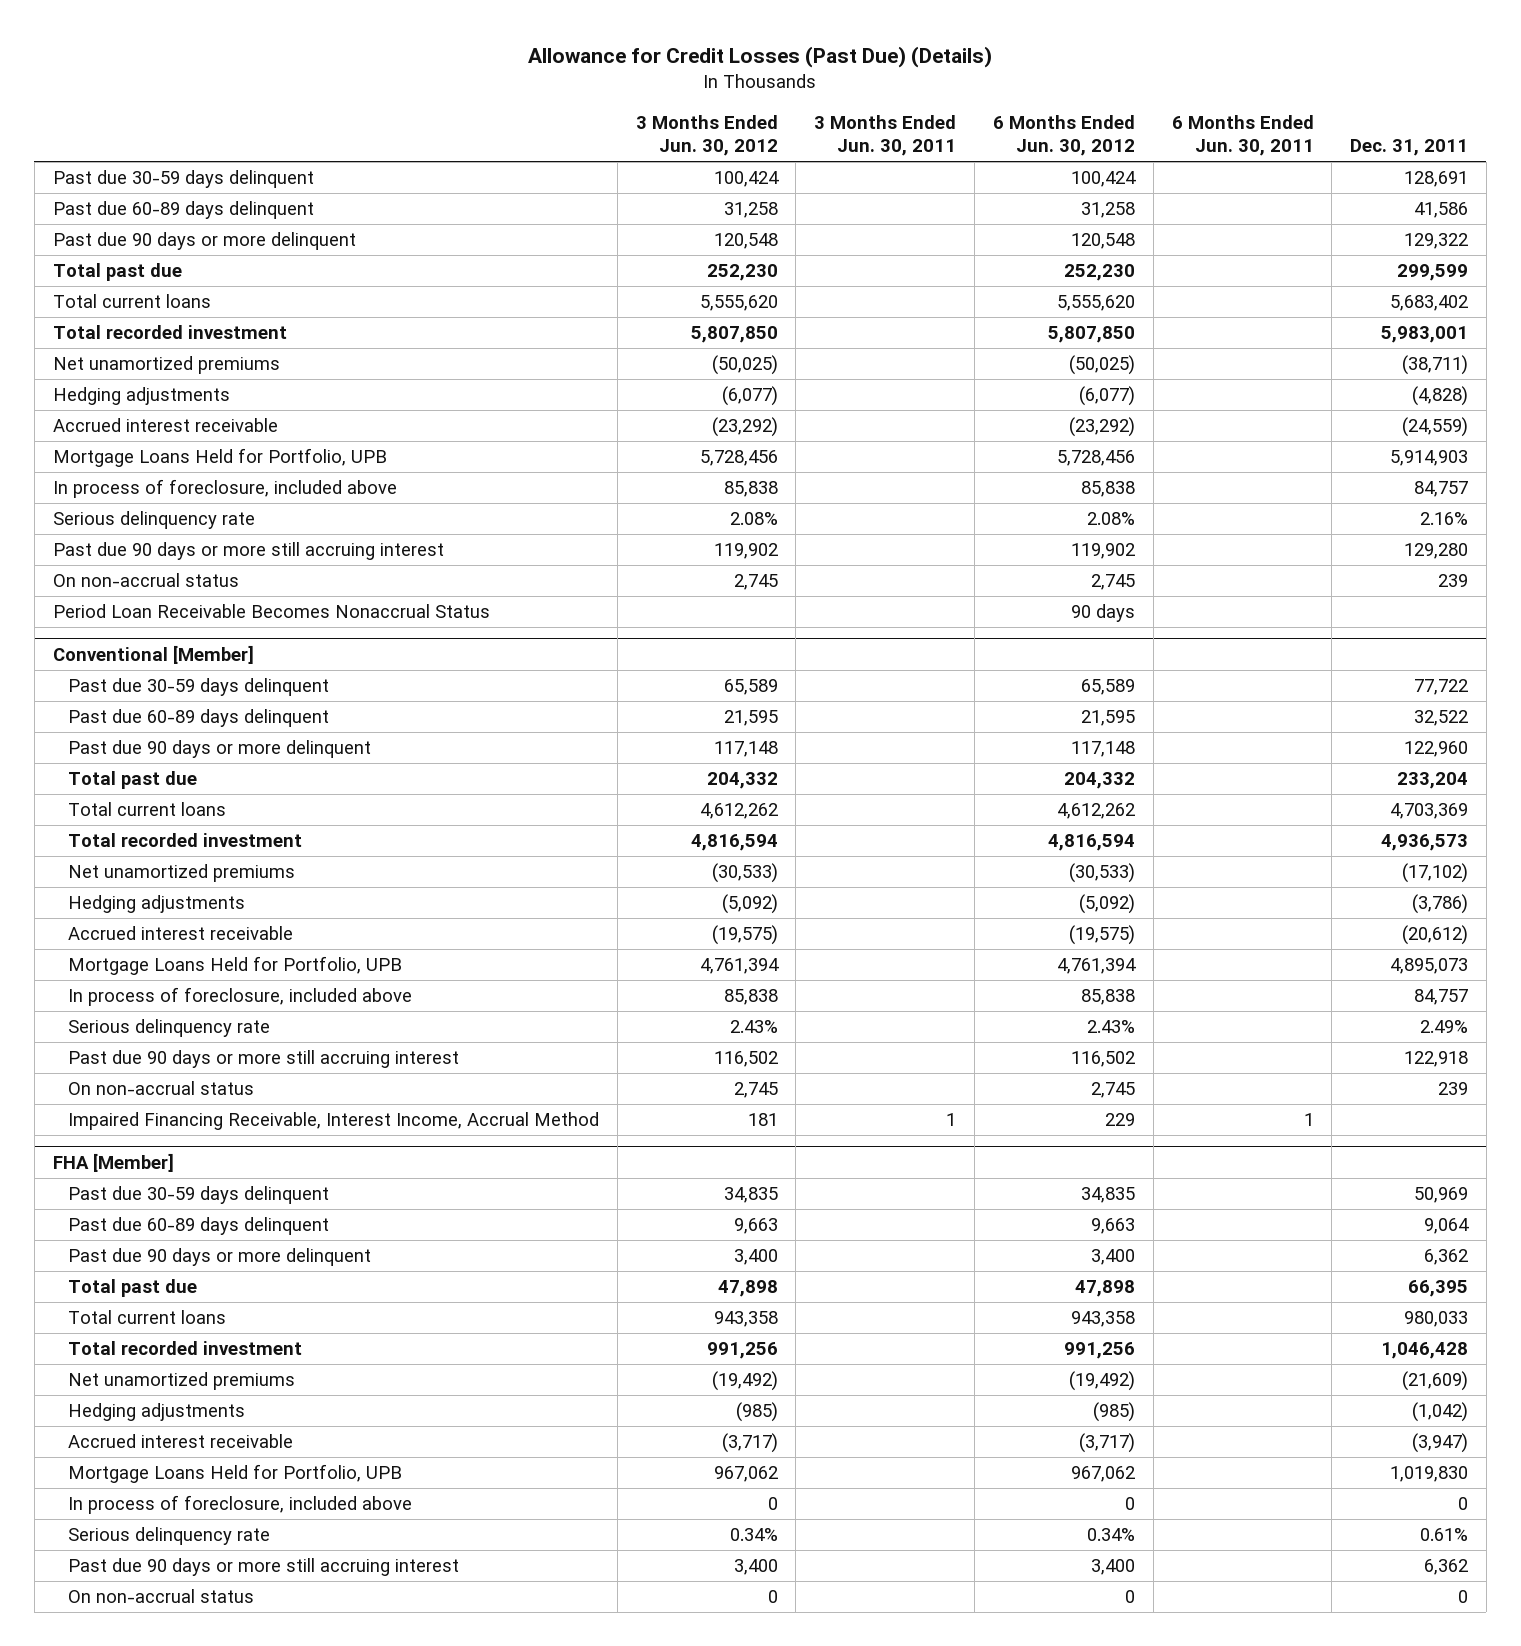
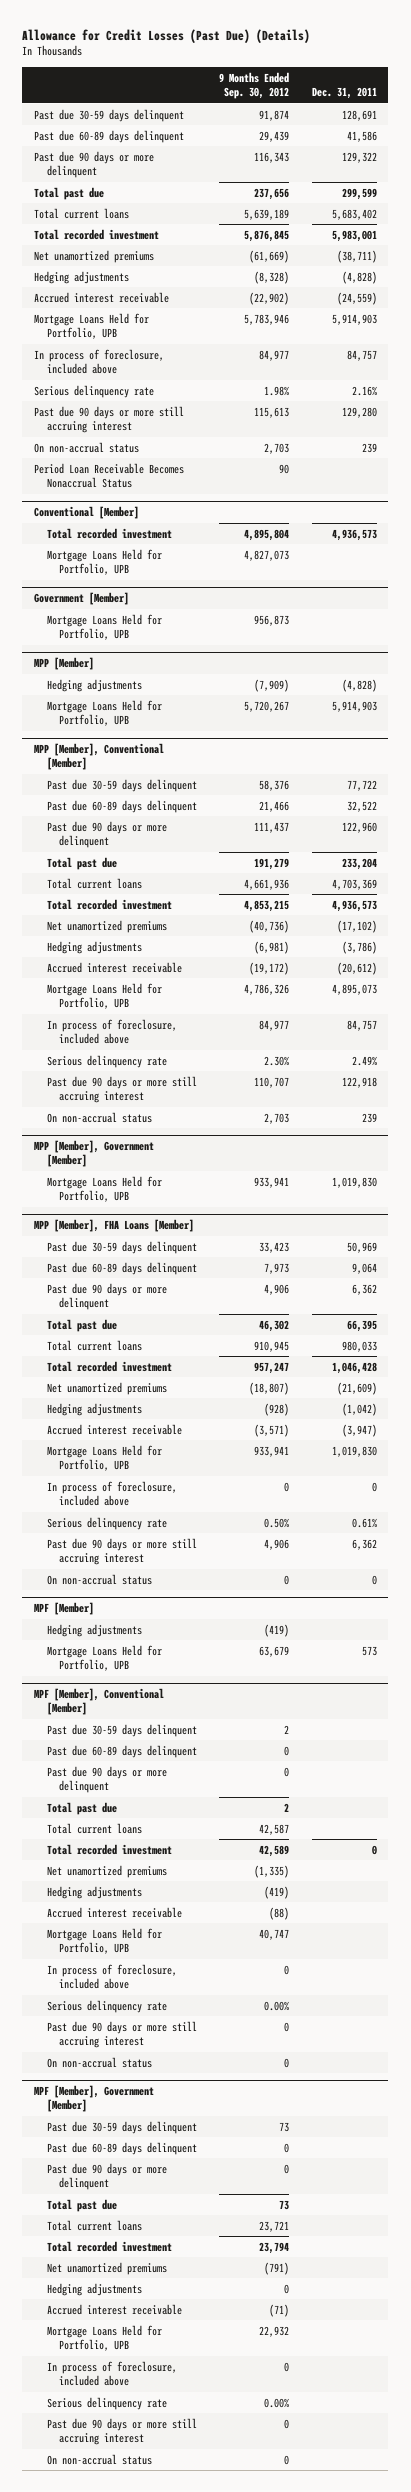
- | 3 Months Ended Jun. 30, 2012 | 3 Months Ended Jun. 30, 2011 | 6 Months Ended Jun. 30, 2012 | 6 Months Ended Jun. 30, 2011 | Dec. 31, 2011
+ | 9 Months Ended Sep. 30, 2012 | Dec. 31, 2011
@ Conventional [Member]
+ Total recorded investment | 4,895,804 | 4,936,573
+ Mortgage Loans Held for Portfolio, UPB | 4,827,073 |
+ Government [Member]
+ Mortgage Loans Held for Portfolio, UPB | 956,873 |
+ MPP [Member]
+ Hedging adjustments | (7,909) | (4,828)
+ Mortgage Loans Held for Portfolio, UPB | 5,720,267 | 5,914,903
+ MPP [Member], Conventional [Member]
@ Conventional [Member]
- Impaired Financing Receivable, Interest Income, Accrual Method | 181 | 1 | 229 | 1 |
- FHA [Member]
+ MPP [Member], Government [Member]
+ Mortgage Loans Held for Portfolio, UPB | 933,941 | 1,019,830
+ MPP [Member], FHA Loans [Member]
+ MPF [Member]
+ Hedging adjustments | (419) |
+ Mortgage Loans Held for Portfolio, UPB | 63,679 | 573
+ MPF [Member], Conventional [Member]
+ Past due 30-59 days delinquent | 2 |
+ Past due 60-89 days delinquent | 0 |
+ Past due 90 days or more delinquent | 0 |
+ Total past due | 2 |
+ Total current loans | 42,587 |
+ Total recorded investment | 42,589 | 0
+ Net unamortized premiums | (1,335) |
+ Hedging adjustments | (419) |
+ Accrued interest receivable | (88) |
+ Mortgage Loans Held for Portfolio, UPB | 40,747 |
+ In process of foreclosure, included above | 0 |
+ Serious delinquency rate | 0.00% |
+ Past due 90 days or more still accruing interest | 0 |
+ On non-accrual status | 0 |
+ MPF [Member], Government [Member]
+ Past due 30-59 days delinquent | 73 |
+ Past due 60-89 days delinquent | 0 |
+ Past due 90 days or more delinquent | 0 |
+ Total past due | 73 |
+ Total current loans | 23,721 |
+ Total recorded investment | 23,794 |
+ Net unamortized premiums | (791) |
+ Hedging adjustments | 0 |
+ Accrued interest receivable | (71) |
+ Mortgage Loans Held for Portfolio, UPB | 22,932 |
+ In process of foreclosure, included above | 0 |
+ Serious delinquency rate | 0.00% |
+ Past due 90 days or more still accruing interest | 0 |
+ On non-accrual status | 0 |

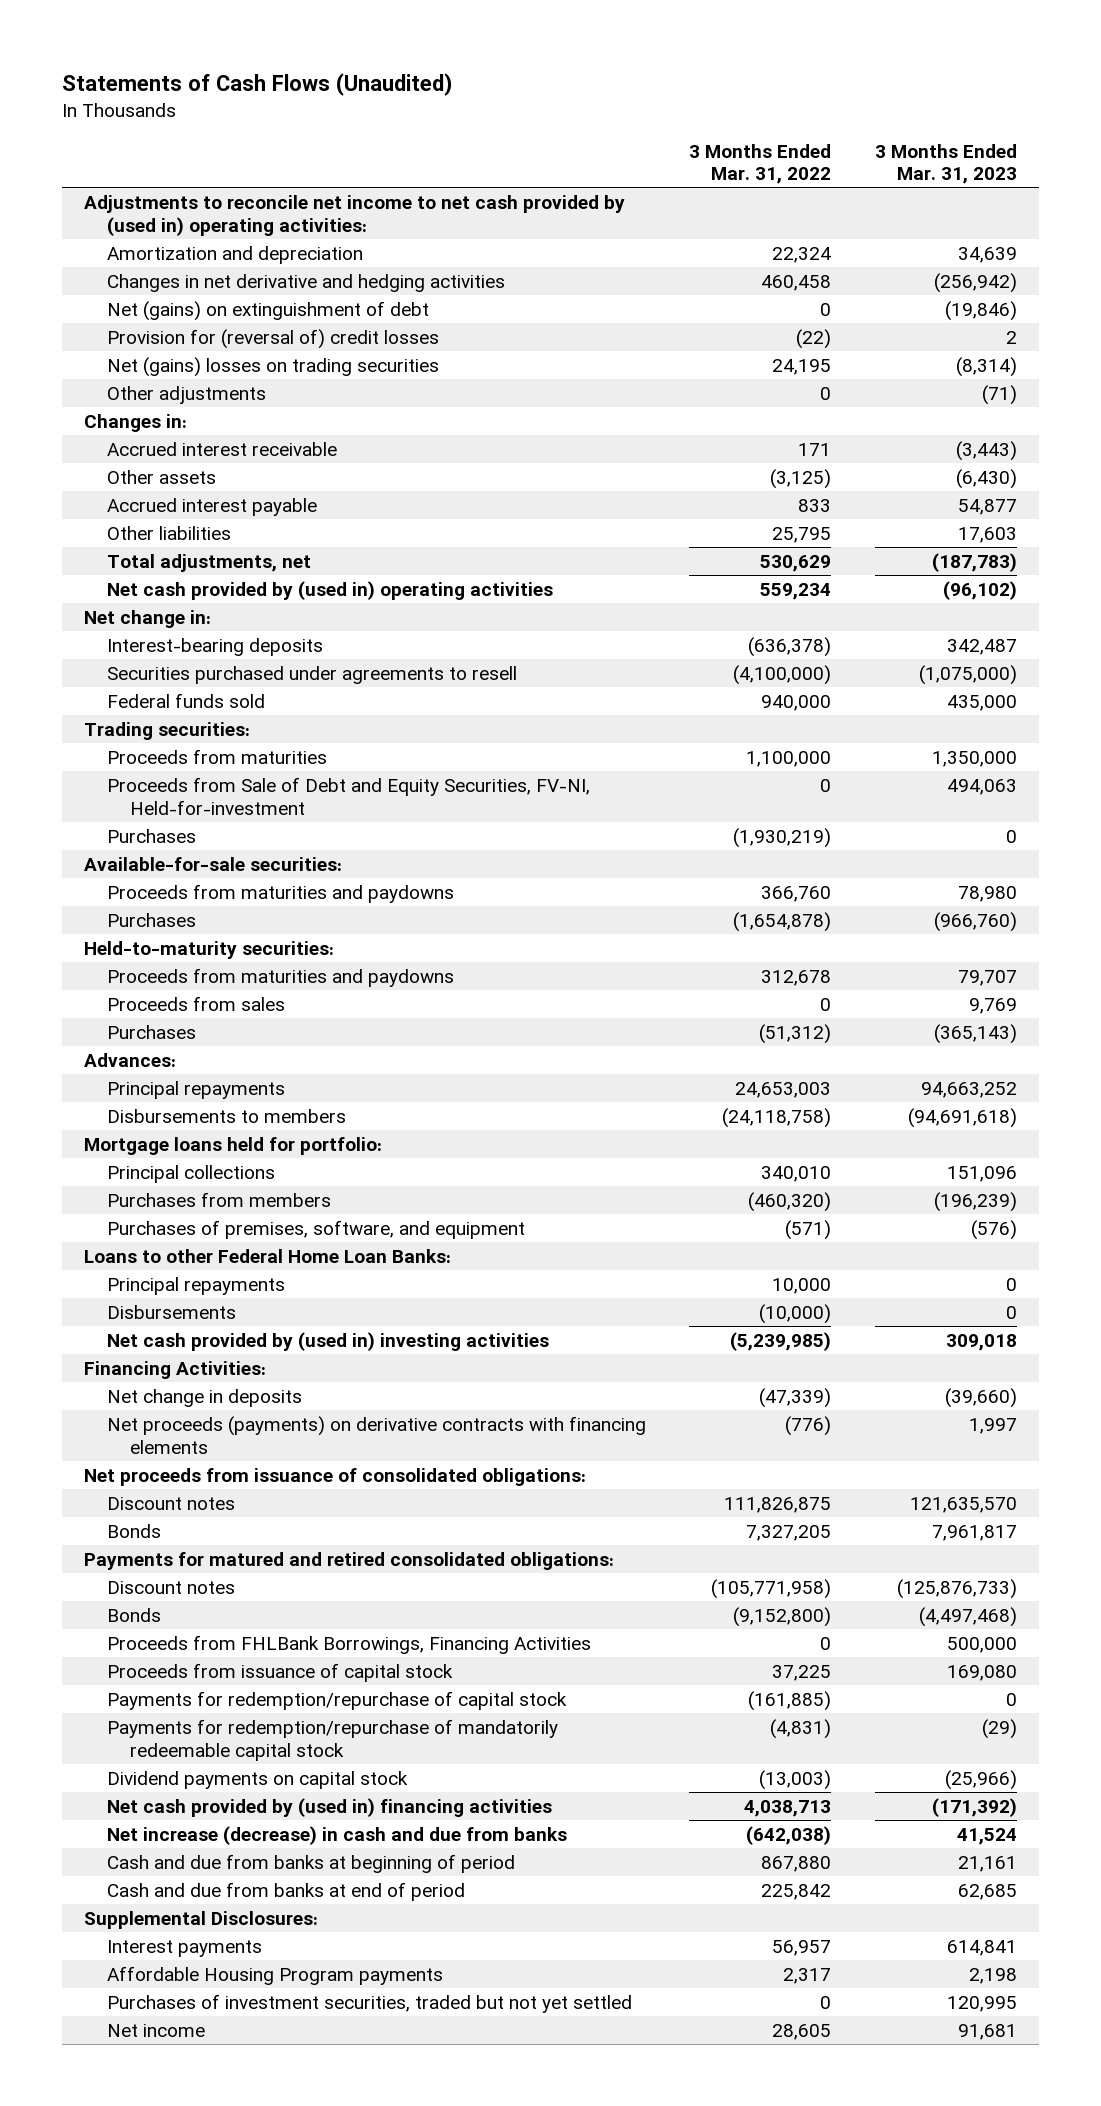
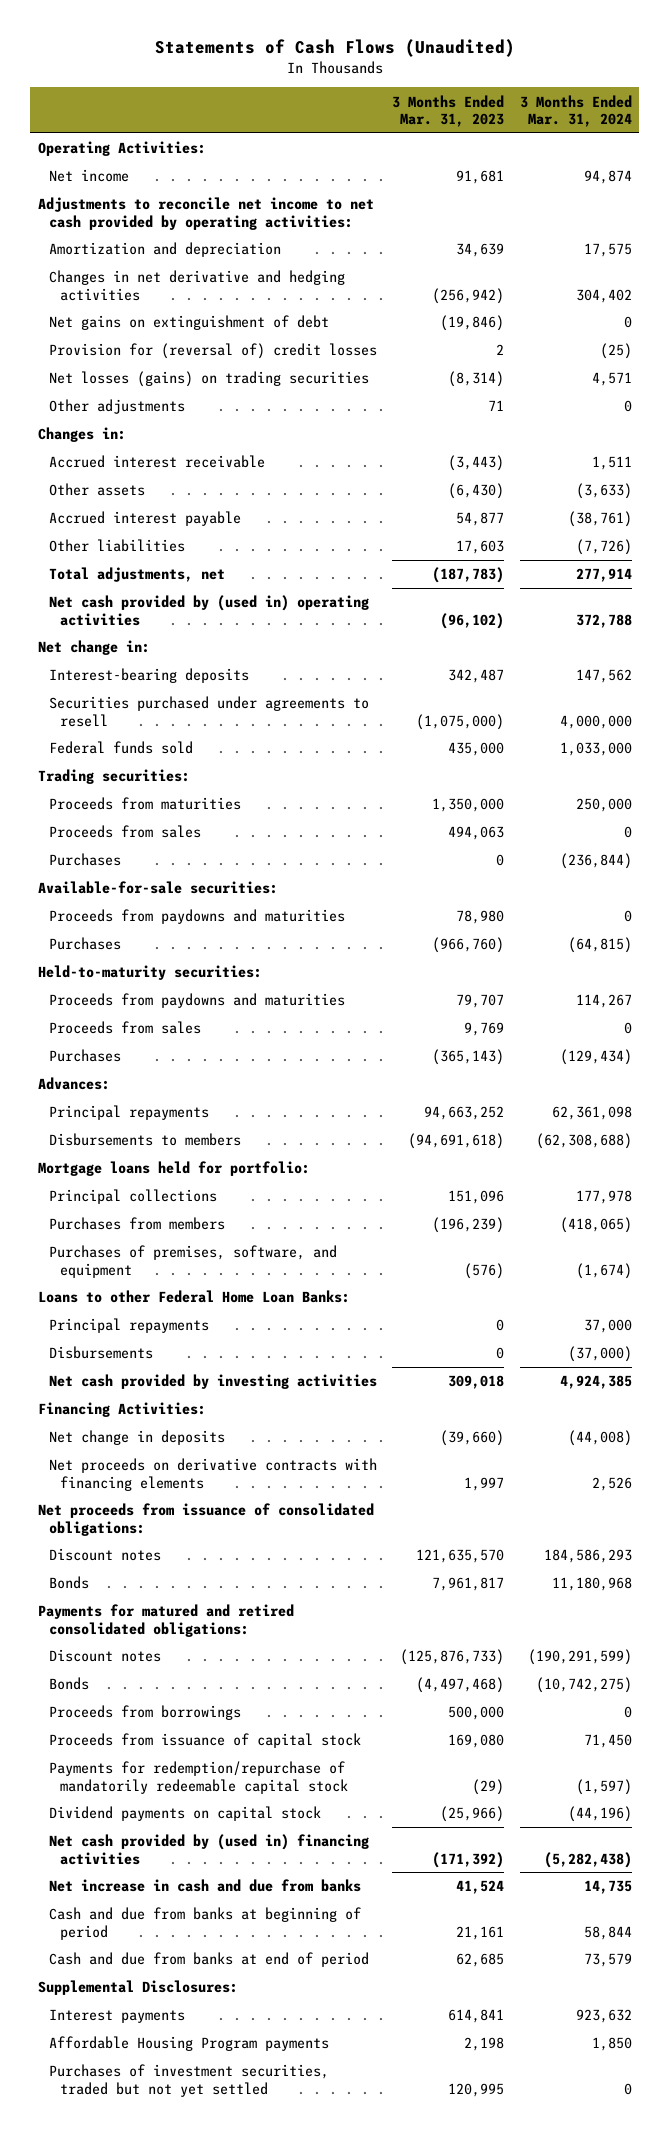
- | 3 Months Ended Mar. 31, 2022 | 3 Months Ended Mar. 31, 2023
+ | 3 Months Ended Mar. 31, 2023 | 3 Months Ended Mar. 31, 2024
- Adjustments to reconcile net income to net cash provided by (used in) operating activities:
+ Operating Activities:
moved up: Net income | 91,681 | 94,874
+ Adjustments to reconcile net income to net cash provided by operating activities:
- Net (gains) on extinguishment of debt | 0 | (19,846)
+ Net gains on extinguishment of debt | (19,846) | 0
- Net (gains) losses on trading securities | 24,195 | (8,314)
- Other adjustments | 0 | (71)
+ Net losses (gains) on trading securities | (8,314) | 4,571
+ Other adjustments | 71 | 0
- Proceeds from Sale of Debt and Equity Securities, FV-NI, Held-for-investment | 0 | 494,063
+ Proceeds from sales | 494,063 | 0
- Proceeds from maturities and paydowns | 366,760 | 78,980
+ Proceeds from paydowns and maturities | 78,980 | 0
- Proceeds from maturities and paydowns | 312,678 | 79,707
+ Proceeds from paydowns and maturities | 79,707 | 114,267
- Net cash provided by (used in) investing activities | (5,239,985) | 309,018
+ Net cash provided by investing activities | 309,018 | 4,924,385
- Net proceeds (payments) on derivative contracts with financing elements | (776) | 1,997
+ Net proceeds on derivative contracts with financing elements | 1,997 | 2,526
- Proceeds from FHLBank Borrowings, Financing Activities | 0 | 500,000
+ Proceeds from borrowings | 500,000 | 0
- Payments for redemption/repurchase of capital stock | (161,885) | 0
- Net increase (decrease) in cash and due from banks | (642,038) | 41,524
+ Net increase in cash and due from banks | 41,524 | 14,735

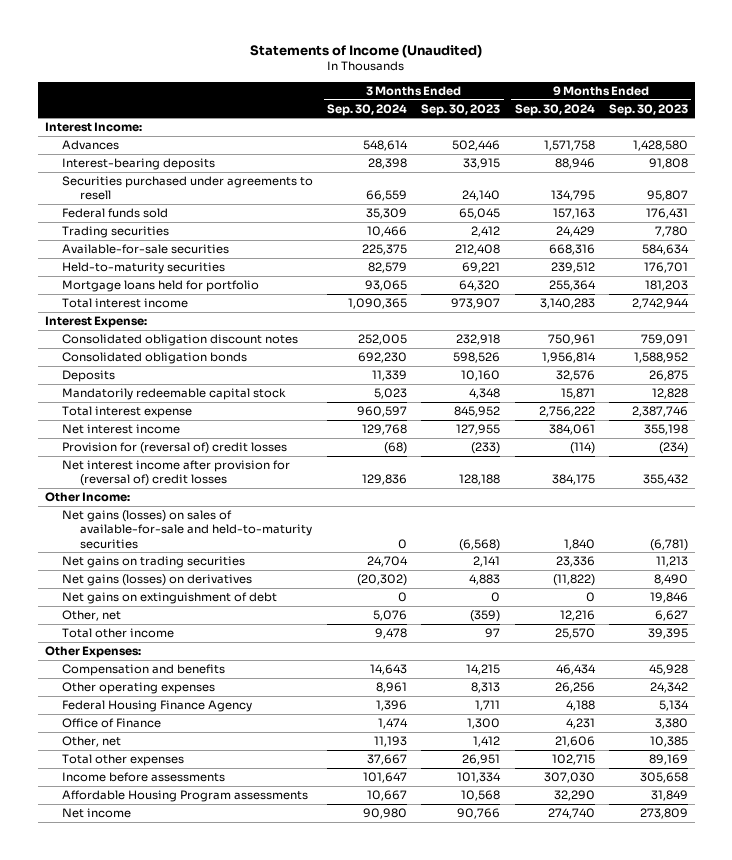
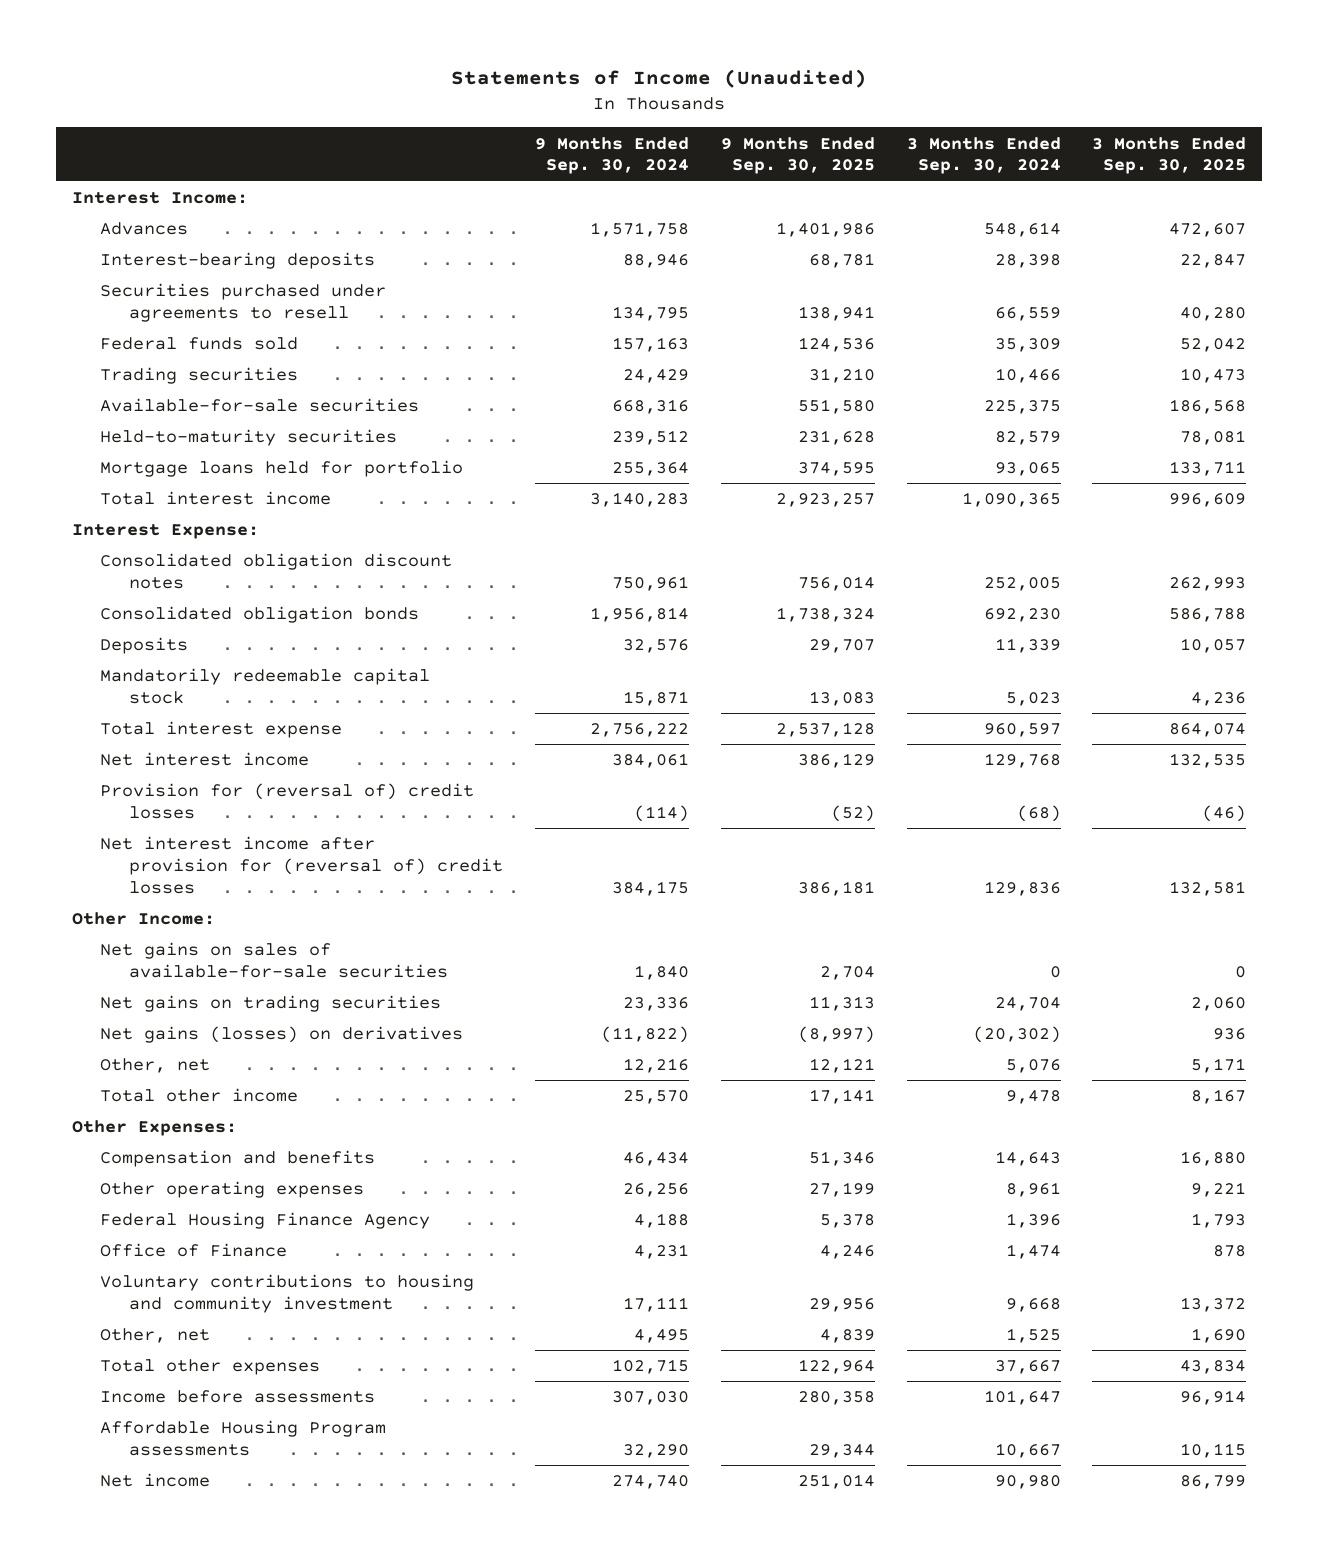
- | 3 Months Ended Sep. 30, 2024 | 3 Months Ended Sep. 30, 2023 | 9 Months Ended Sep. 30, 2024 | 9 Months Ended Sep. 30, 2023
+ | 9 Months Ended Sep. 30, 2024 | 9 Months Ended Sep. 30, 2025 | 3 Months Ended Sep. 30, 2024 | 3 Months Ended Sep. 30, 2025
- Net gains (losses) on sales of available-for-sale and held-to-maturity securities | 0 | (6,568) | 1,840 | (6,781)
+ Net gains on sales of available-for-sale securities | 1,840 | 2,704 | 0 | 0
- Net gains on extinguishment of debt | 0 | 0 | 0 | 19,846
- Other, net | 11,193 | 1,412 | 21,606 | 10,385
+ Voluntary contributions to housing and community investment | 17,111 | 29,956 | 9,668 | 13,372
+ Other, net | 4,495 | 4,839 | 1,525 | 1,690

